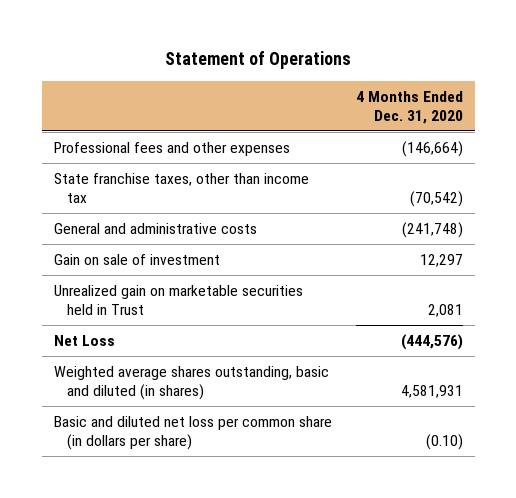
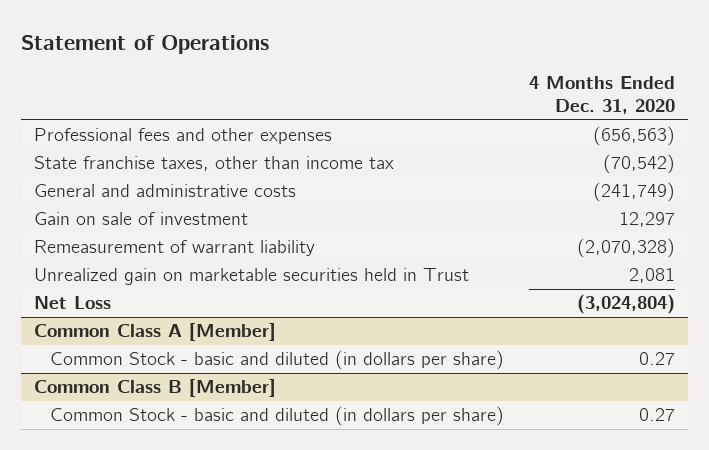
- Professional fees and other expenses | (146,664)
+ Professional fees and other expenses | (656,563)
- General and administrative costs | (241,748)
+ General and administrative costs | (241,749)
+ Remeasurement of warrant liability | (2,070,328)
- Net Loss | (444,576)
- Weighted average shares outstanding, basic and diluted (in shares) | 4,581,931
- Basic and diluted net loss per common share (in dollars per share) | (0.10)
+ Net Loss | (3,024,804)
+ Common Class A [Member]
+ Common Stock - basic and diluted (in dollars per share) | 0.27
+ Common Class B [Member]
+ Common Stock - basic and diluted (in dollars per share) | 0.27

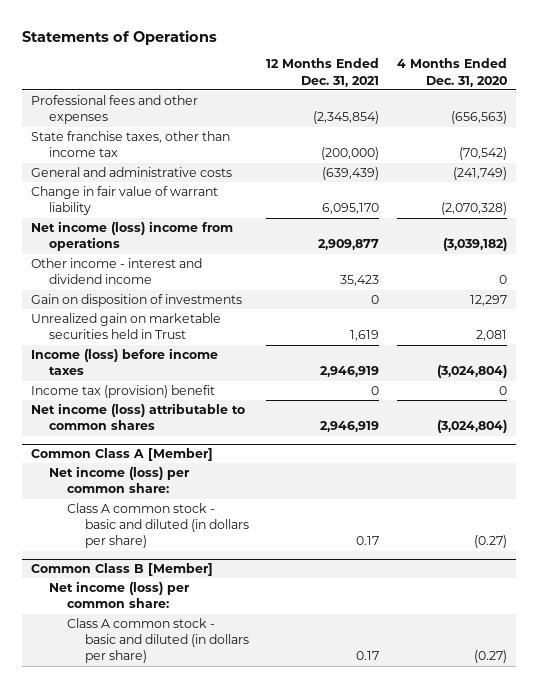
- Statement of Operations
+ Statements of Operations
- | 4 Months Ended Dec. 31, 2020
+ | 12 Months Ended Dec. 31, 2021 | 4 Months Ended Dec. 31, 2020
- Gain on sale of investment | 12,297
- Remeasurement of warrant liability | (2,070,328)
+ Change in fair value of warrant liability | 6,095,170 | (2,070,328)
+ Net income (loss) income from operations | 2,909,877 | (3,039,182)
+ Other income - interest and dividend income | 35,423 | 0
+ Gain on disposition of investments | 0 | 12,297
- Net Loss | (3,024,804)
+ Income (loss) before income taxes | 2,946,919 | (3,024,804)
+ Income tax (provision) benefit | 0 | 0
+ Net income (loss) attributable to common shares | 2,946,919 | (3,024,804)
@ Common Class A [Member]
- Common Stock - basic and diluted (in dollars per share) | 0.27
+ Net income (loss) per common share:
+ Class A common stock - basic and diluted (in dollars per share) | 0.17 | (0.27)
@ Common Class B [Member]
- Common Stock - basic and diluted (in dollars per share) | 0.27
+ Net income (loss) per common share:
+ Class A common stock - basic and diluted (in dollars per share) | 0.17 | (0.27)

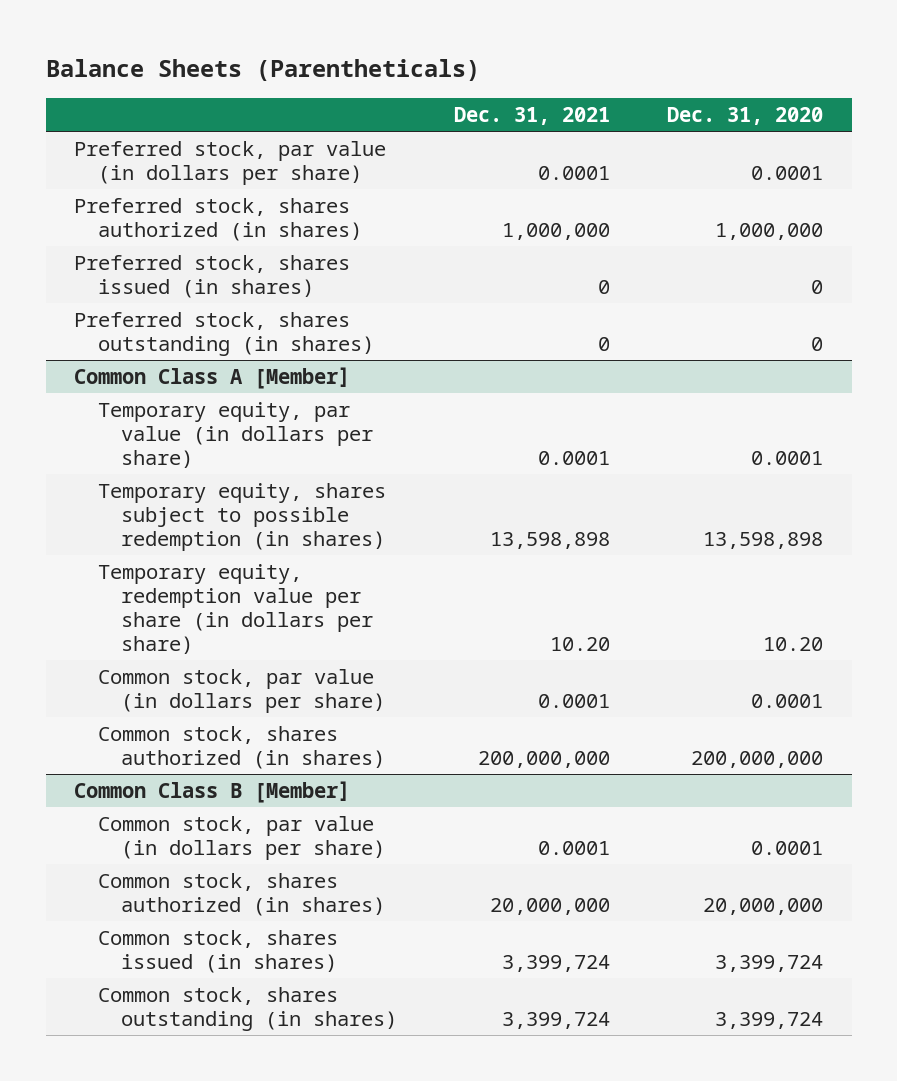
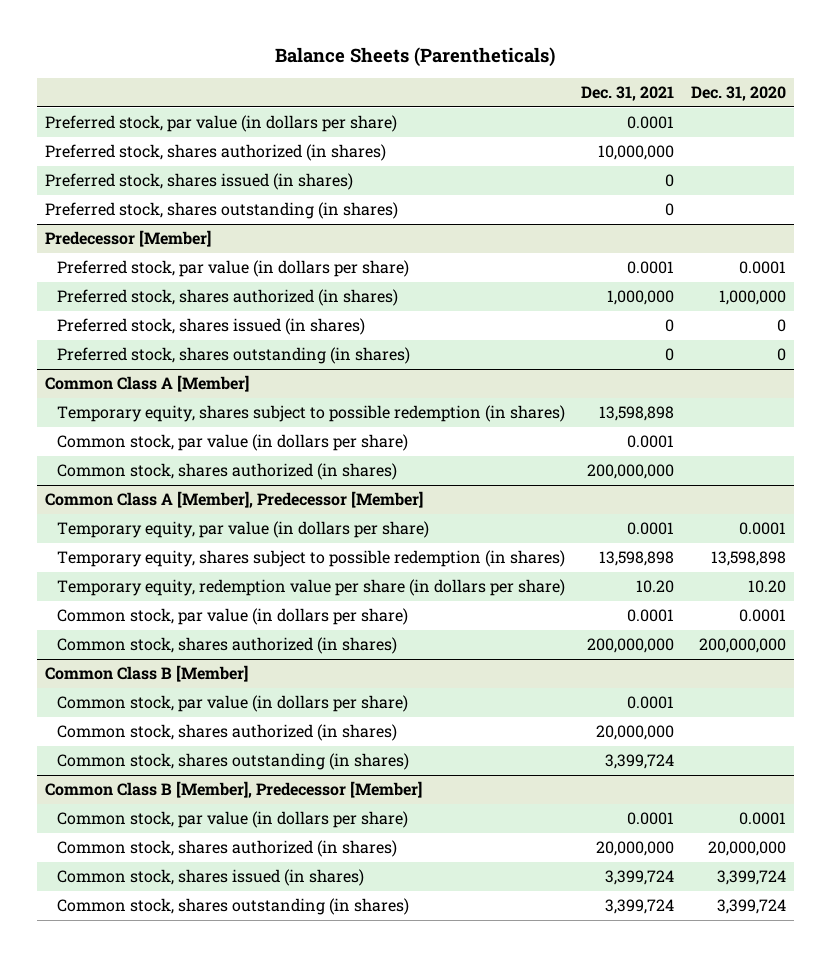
+ Preferred stock, par value (in dollars per share) | 0.0001 |
+ Preferred stock, shares authorized (in shares) | 10,000,000 |
+ Preferred stock, shares issued (in shares) | 0 |
+ Preferred stock, shares outstanding (in shares) | 0 |
+ Predecessor [Member]
@ Common Class A [Member]
+ Temporary equity, shares subject to possible redemption (in shares) | 13,598,898 |
+ Common stock, par value (in dollars per share) | 0.0001 |
+ Common stock, shares authorized (in shares) | 200,000,000 |
+ Common Class A [Member], Predecessor [Member]
@ Common Class B [Member]
+ Common stock, par value (in dollars per share) | 0.0001 |
+ Common stock, shares authorized (in shares) | 20,000,000 |
+ Common stock, shares outstanding (in shares) | 3,399,724 |
+ Common Class B [Member], Predecessor [Member]

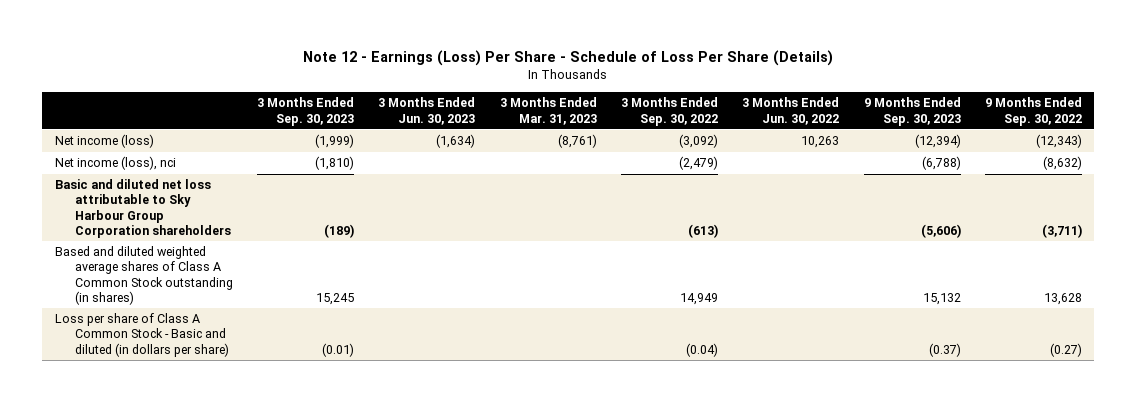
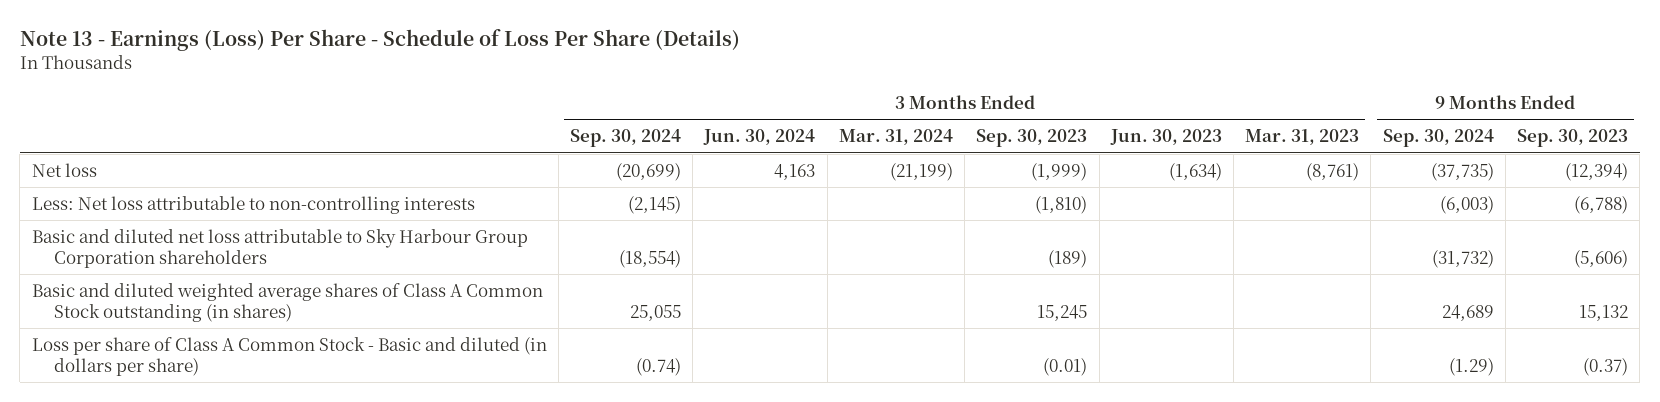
- Note 12 - Earnings (Loss) Per Share - Schedule of Loss Per Share (Details)
+ Note 13 - Earnings (Loss) Per Share - Schedule of Loss Per Share (Details)
- | 3 Months Ended Sep. 30, 2023 | 3 Months Ended Jun. 30, 2023 | 3 Months Ended Mar. 31, 2023 | 3 Months Ended Sep. 30, 2022 | 3 Months Ended Jun. 30, 2022 | 9 Months Ended Sep. 30, 2023 | 9 Months Ended Sep. 30, 2022
+ | 3 Months Ended Sep. 30, 2024 | 3 Months Ended Jun. 30, 2024 | 3 Months Ended Mar. 31, 2024 | 3 Months Ended Sep. 30, 2023 | 3 Months Ended Jun. 30, 2023 | 3 Months Ended Mar. 31, 2023 | 9 Months Ended Sep. 30, 2024 | 9 Months Ended Sep. 30, 2023
- Net income (loss) | (1,999) | (1,634) | (8,761) | (3,092) | 10,263 | (12,394) | (12,343)
- Net income (loss), nci | (1,810) | | | (2,479) | | (6,788) | (8,632)
+ Net loss | (20,699) | 4,163 | (21,199) | (1,999) | (1,634) | (8,761) | (37,735) | (12,394)
+ Less: Net loss attributable to non-controlling interests | (2,145) | | | (1,810) | | | (6,003) | (6,788)
- Based and diluted weighted average shares of Class A Common Stock outstanding (in shares) | 15,245 | | | 14,949 | | 15,132 | 13,628
+ Basic and diluted weighted average shares of Class A Common Stock outstanding (in shares) | 25,055 | | | 15,245 | | | 24,689 | 15,132

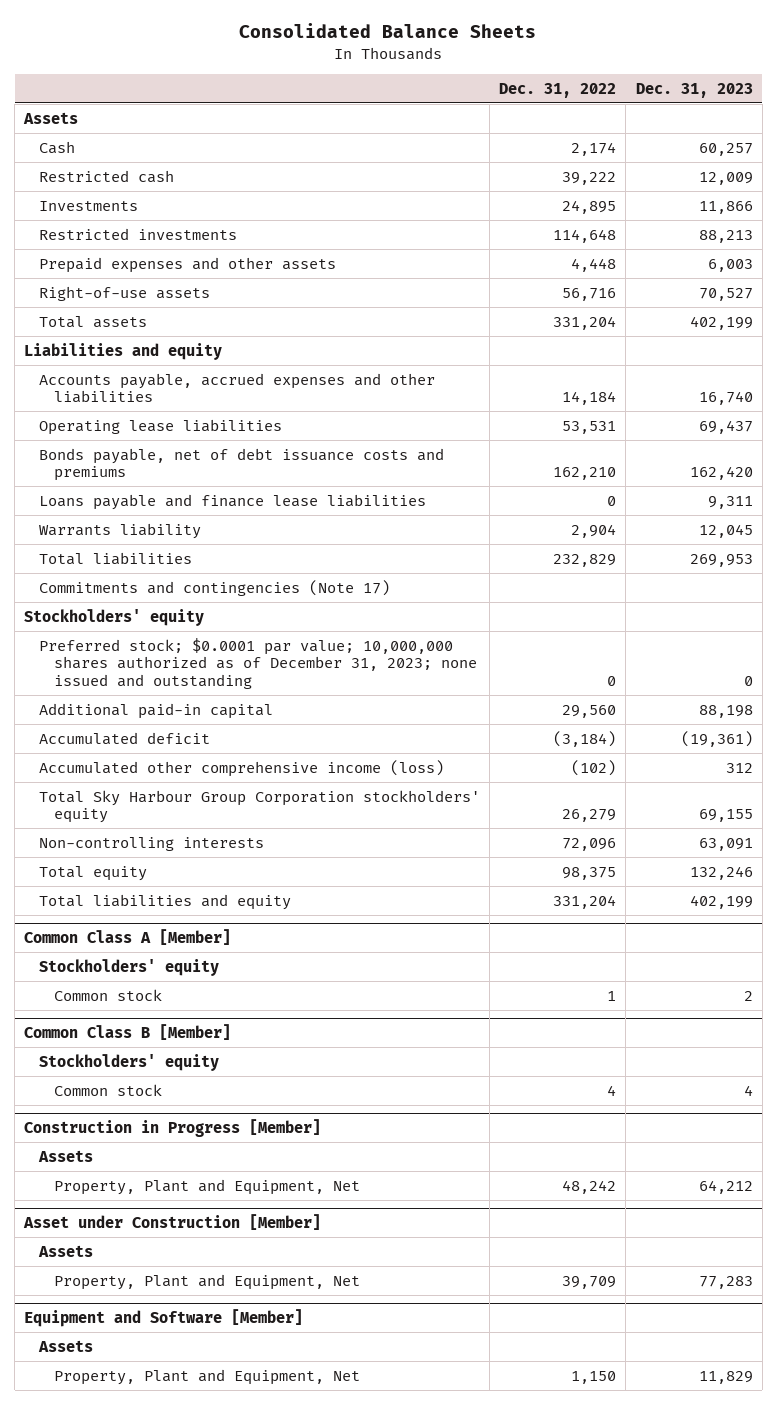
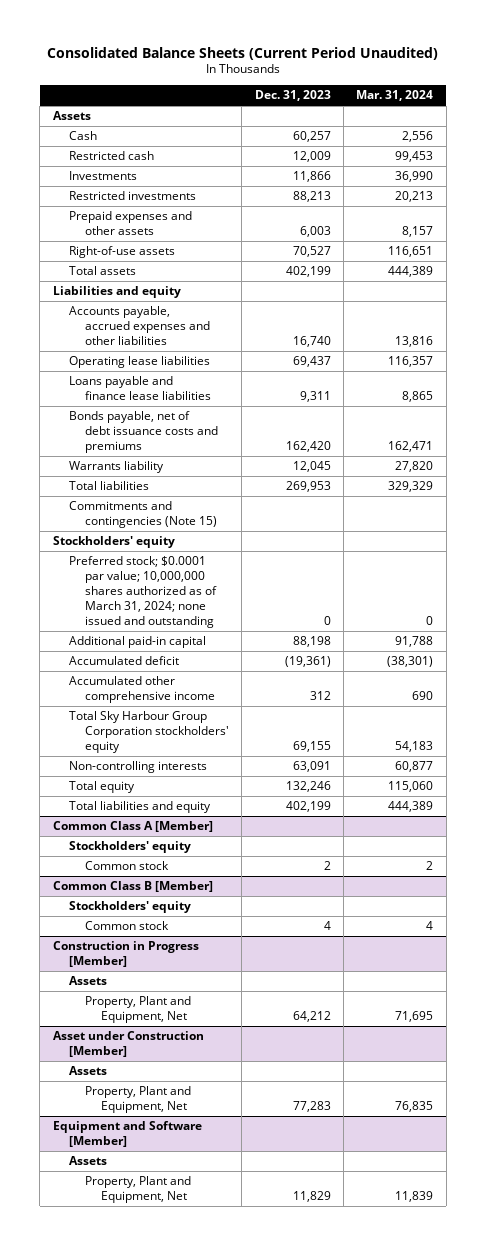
- Consolidated Balance Sheets
+ Consolidated Balance Sheets (Current Period Unaudited)
- | Dec. 31, 2022 | Dec. 31, 2023
+ | Dec. 31, 2023 | Mar. 31, 2024
moved down: Bonds payable, net of debt issuance costs and premiums | 162,420 | 162,471
- Commitments and contingencies (Note 17)
+ Commitments and contingencies (Note 15)
- Preferred stock; $0.0001 par value; 10,000,000 shares authorized as of December 31, 2023; none issued and outstanding | 0 | 0
+ Preferred stock; $0.0001 par value; 10,000,000 shares authorized as of March 31, 2024; none issued and outstanding | 0 | 0
- Accumulated other comprehensive income (loss) | (102) | 312
+ Accumulated other comprehensive income | 312 | 690

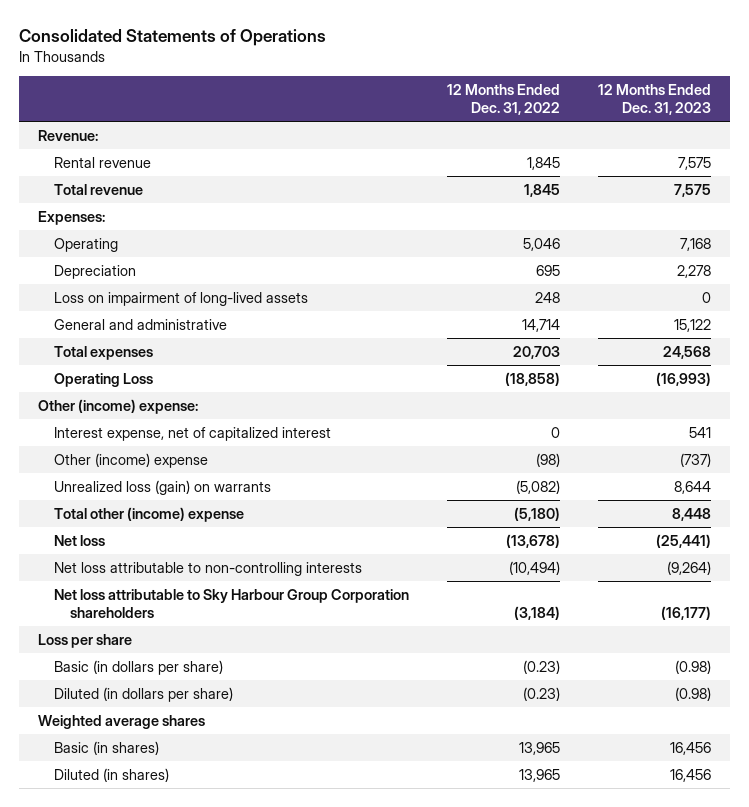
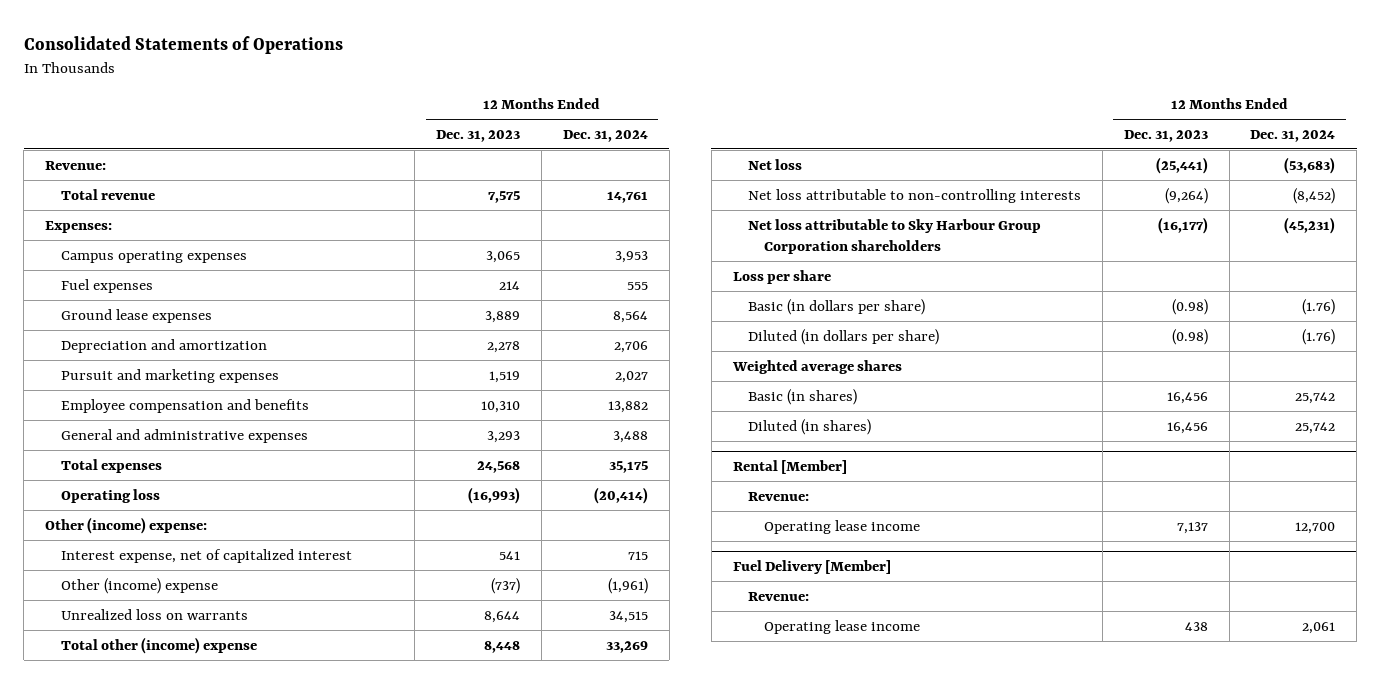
- | 12 Months Ended Dec. 31, 2022 | 12 Months Ended Dec. 31, 2023
+ | 12 Months Ended Dec. 31, 2023 | 12 Months Ended Dec. 31, 2024
- Rental revenue | 1,845 | 7,575
- Operating | 5,046 | 7,168
- Depreciation | 695 | 2,278
- Loss on impairment of long-lived assets | 248 | 0
- General and administrative | 14,714 | 15,122
+ Campus operating expenses | 3,065 | 3,953
+ Fuel expenses | 214 | 555
+ Ground lease expenses | 3,889 | 8,564
+ Depreciation and amortization | 2,278 | 2,706
+ Pursuit and marketing expenses | 1,519 | 2,027
+ Employee compensation and benefits | 10,310 | 13,882
+ General and administrative expenses | 3,293 | 3,488
- Operating Loss | (18,858) | (16,993)
+ Operating loss | (16,993) | (20,414)
- Unrealized loss (gain) on warrants | (5,082) | 8,644
+ Unrealized loss on warrants | 8,644 | 34,515
+ Rental [Member]
+ Revenue:
+ Operating lease income | 7,137 | 12,700
+ Fuel Delivery [Member]
+ Revenue:
+ Operating lease income | 438 | 2,061

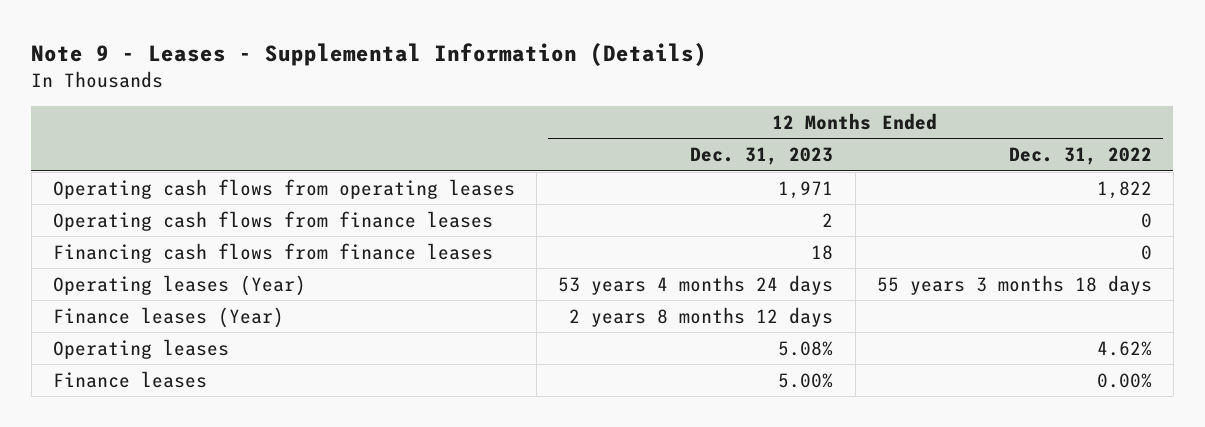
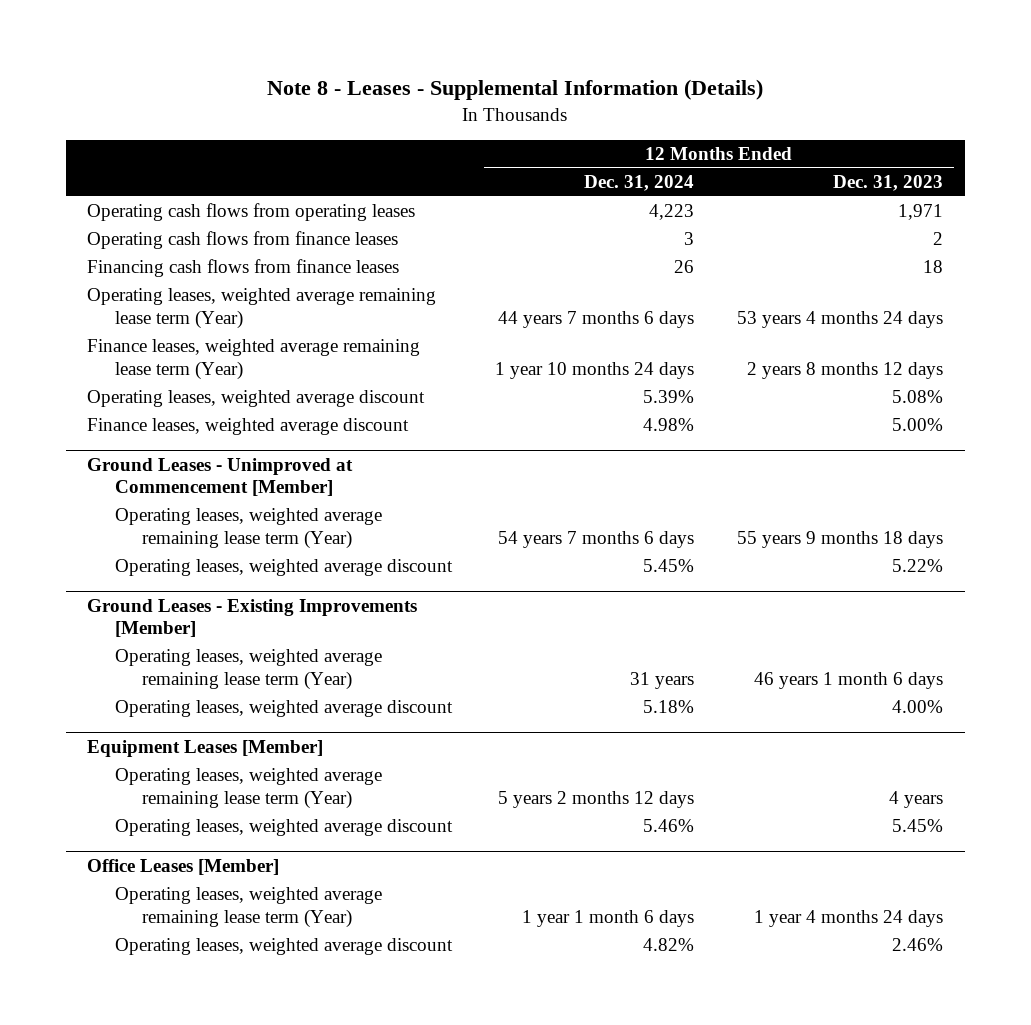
- Note 9 - Leases - Supplemental Information (Details)
+ Note 8 - Leases - Supplemental Information (Details)
- | 12 Months Ended Dec. 31, 2023 | 12 Months Ended Dec. 31, 2022
+ | 12 Months Ended Dec. 31, 2024 | 12 Months Ended Dec. 31, 2023
- Operating leases (Year) | 53 years 4 months 24 days | 55 years 3 months 18 days
- Finance leases (Year) | 2 years 8 months 12 days |
- Operating leases | 5.08% | 4.62%
- Finance leases | 5.00% | 0.00%
+ Operating leases, weighted average remaining lease term (Year) | 44 years 7 months 6 days | 53 years 4 months 24 days
+ Finance leases, weighted average remaining lease term (Year) | 1 year 10 months 24 days | 2 years 8 months 12 days
+ Operating leases, weighted average discount | 5.39% | 5.08%
+ Finance leases, weighted average discount | 4.98% | 5.00%
+ Ground Leases - Unimproved at Commencement [Member]
+ Operating leases, weighted average remaining lease term (Year) | 54 years 7 months 6 days | 55 years 9 months 18 days
+ Operating leases, weighted average discount | 5.45% | 5.22%
+ Ground Leases - Existing Improvements [Member]
+ Operating leases, weighted average remaining lease term (Year) | 31 years | 46 years 1 month 6 days
+ Operating leases, weighted average discount | 5.18% | 4.00%
+ Equipment Leases [Member]
+ Operating leases, weighted average remaining lease term (Year) | 5 years 2 months 12 days | 4 years
+ Operating leases, weighted average discount | 5.46% | 5.45%
+ Office Leases [Member]
+ Operating leases, weighted average remaining lease term (Year) | 1 year 1 month 6 days | 1 year 4 months 24 days
+ Operating leases, weighted average discount | 4.82% | 2.46%

